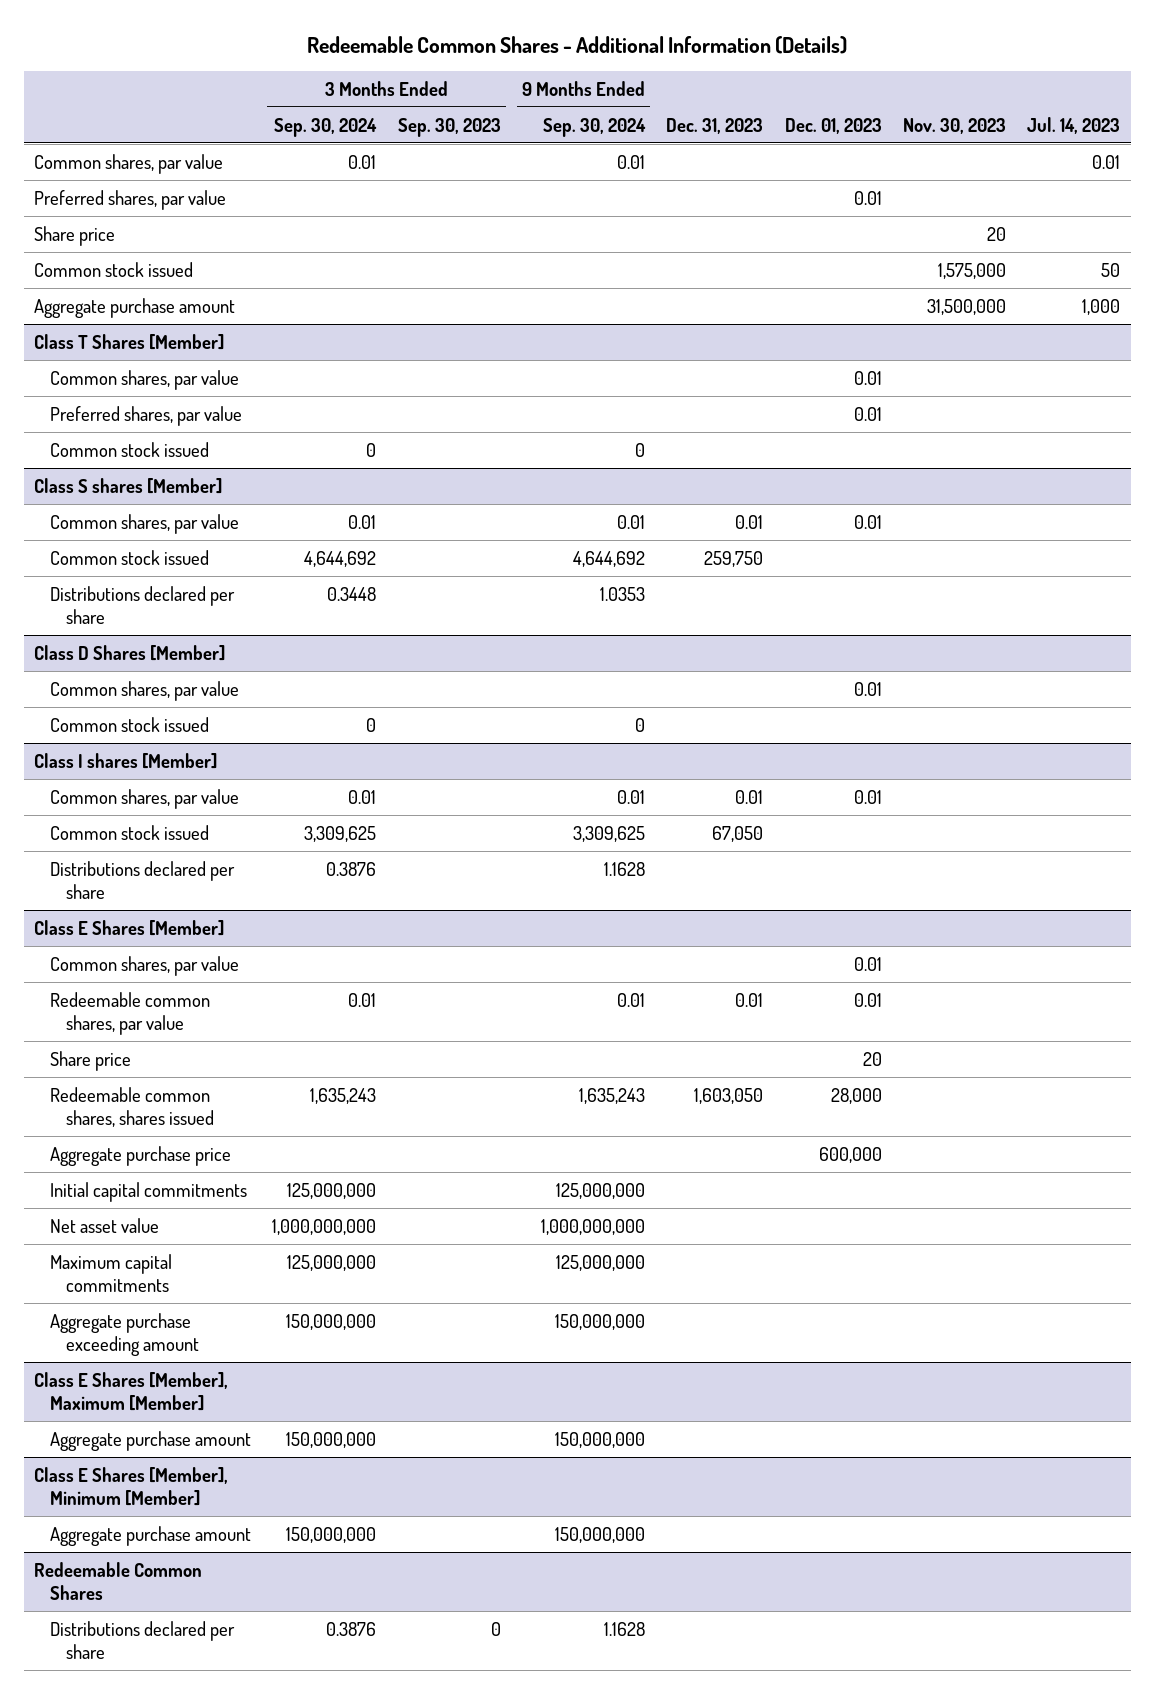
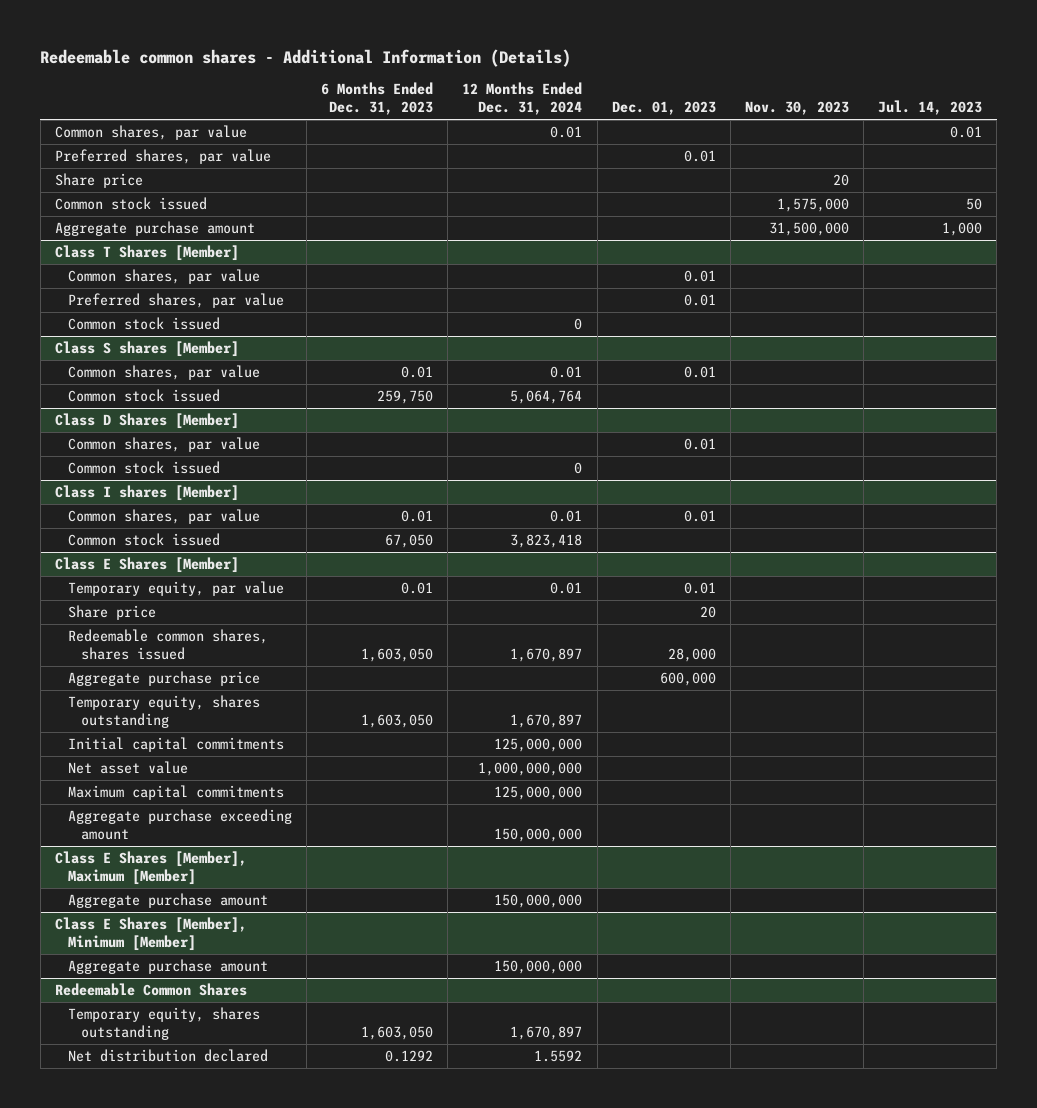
- Redeemable Common Shares - Additional Information (Details)
+ Redeemable common shares - Additional Information (Details)
- | 3 Months Ended Sep. 30, 2024 | 3 Months Ended Sep. 30, 2023 | 9 Months Ended Sep. 30, 2024 | Dec. 31, 2023 | Dec. 01, 2023 | Nov. 30, 2023 | Jul. 14, 2023
+ | 6 Months Ended Dec. 31, 2023 | 12 Months Ended Dec. 31, 2024 | Dec. 01, 2023 | Nov. 30, 2023 | Jul. 14, 2023
@ Class S shares [Member]
- Distributions declared per share | 0.3448 | | 1.0353 | | | |
@ Class I shares [Member]
- Distributions declared per share | 0.3876 | | 1.1628 | | | |
@ Class E Shares [Member]
- Common shares, par value | | | | | 0.01 | |
- Redeemable common shares, par value | 0.01 | | 0.01 | 0.01 | 0.01 | |
+ Temporary equity, par value | 0.01 | 0.01 | 0.01 | |
+ Temporary equity, shares outstanding | 1,603,050 | 1,670,897 | | |
@ Redeemable Common Shares
- Distributions declared per share | 0.3876 | 0 | 1.1628 | | | |
+ Temporary equity, shares outstanding | 1,603,050 | 1,670,897 | | |
+ Net distribution declared | 0.1292 | 1.5592 | | |

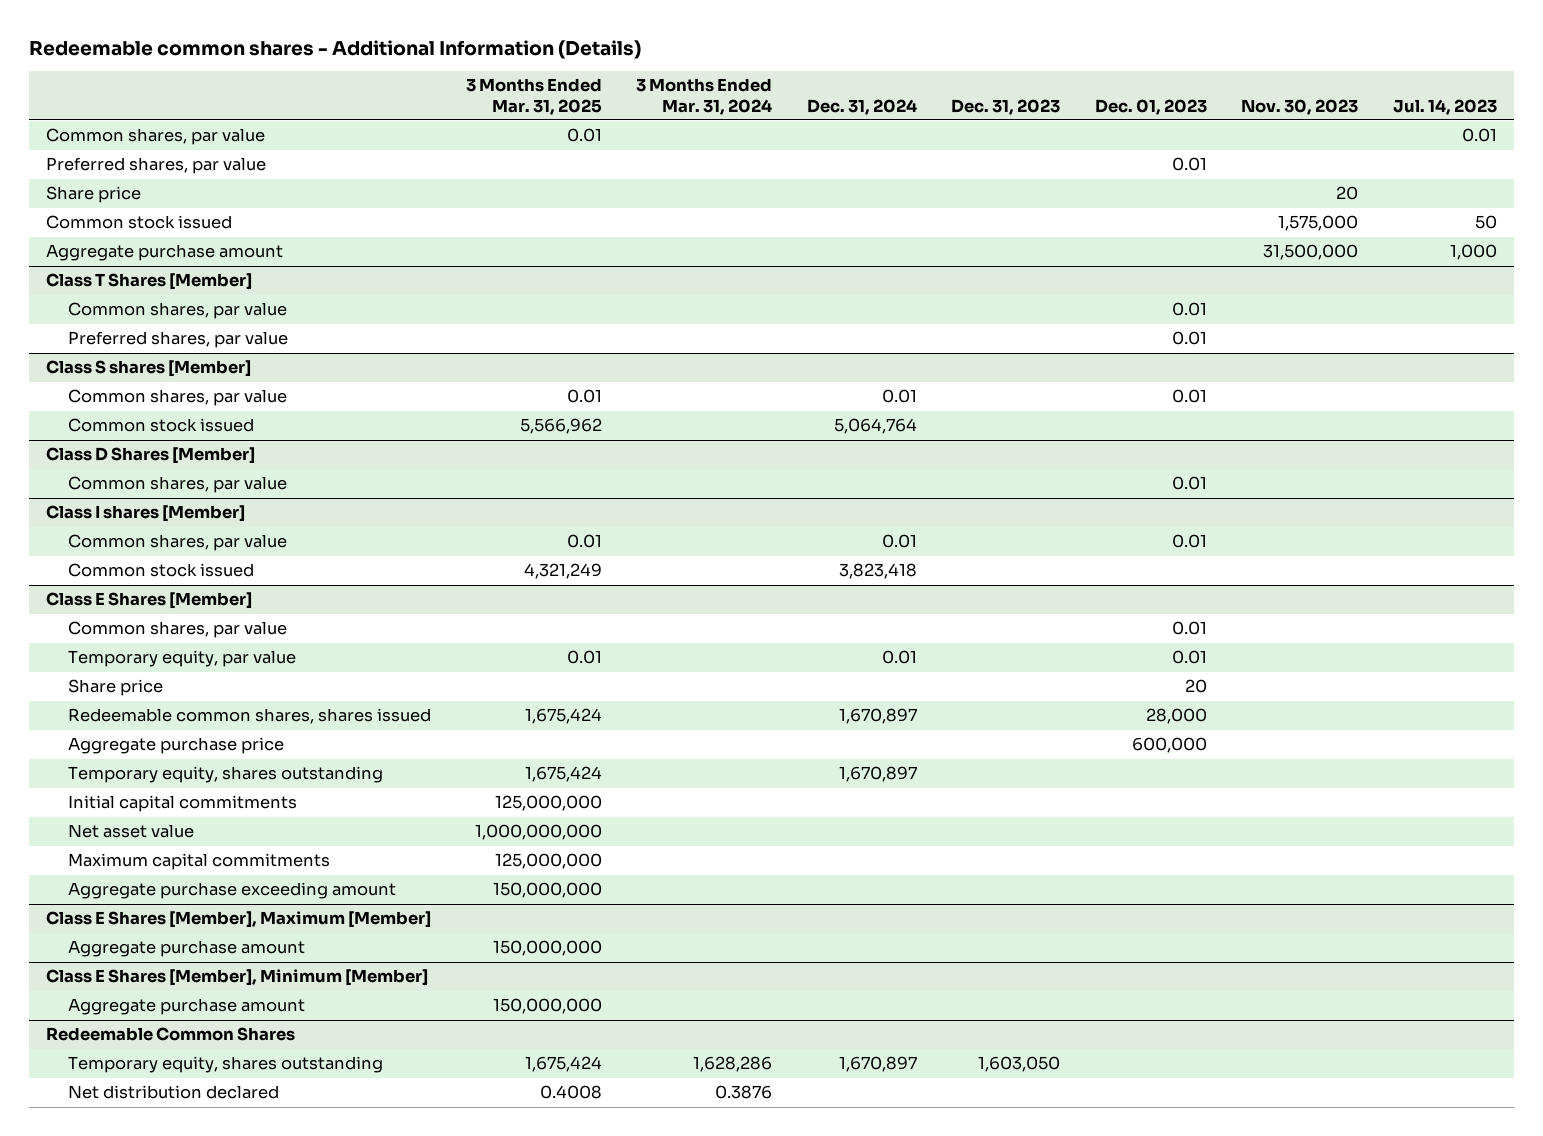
- | 6 Months Ended Dec. 31, 2023 | 12 Months Ended Dec. 31, 2024 | Dec. 01, 2023 | Nov. 30, 2023 | Jul. 14, 2023
+ | 3 Months Ended Mar. 31, 2025 | 3 Months Ended Mar. 31, 2024 | Dec. 31, 2024 | Dec. 31, 2023 | Dec. 01, 2023 | Nov. 30, 2023 | Jul. 14, 2023
@ Class T Shares [Member]
- Common stock issued | | 0 | | |
@ Class D Shares [Member]
- Common stock issued | | 0 | | |
@ Class E Shares [Member]
+ Common shares, par value | | | | | 0.01 | |

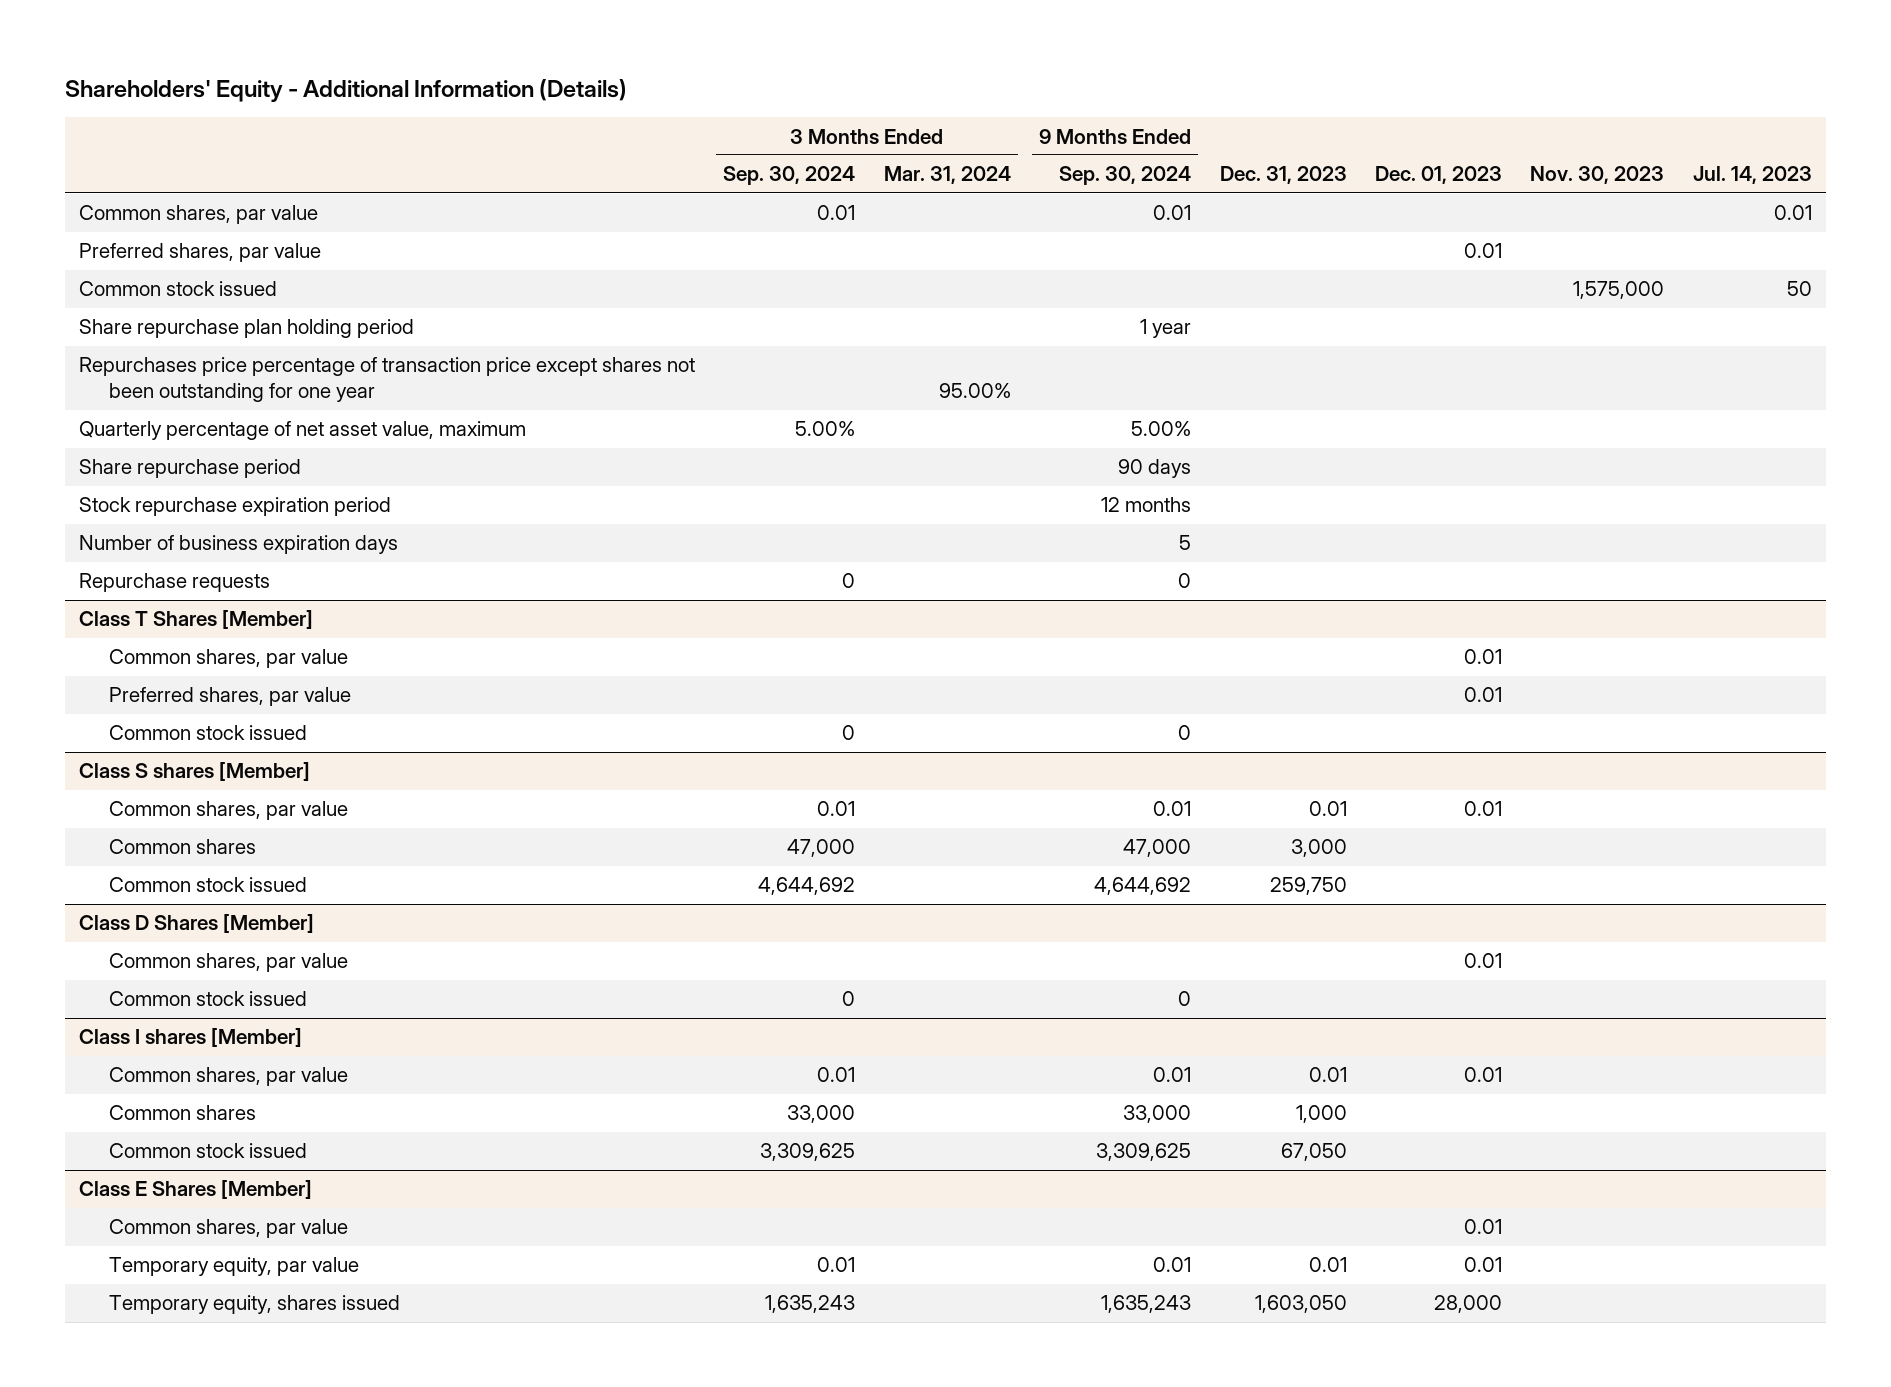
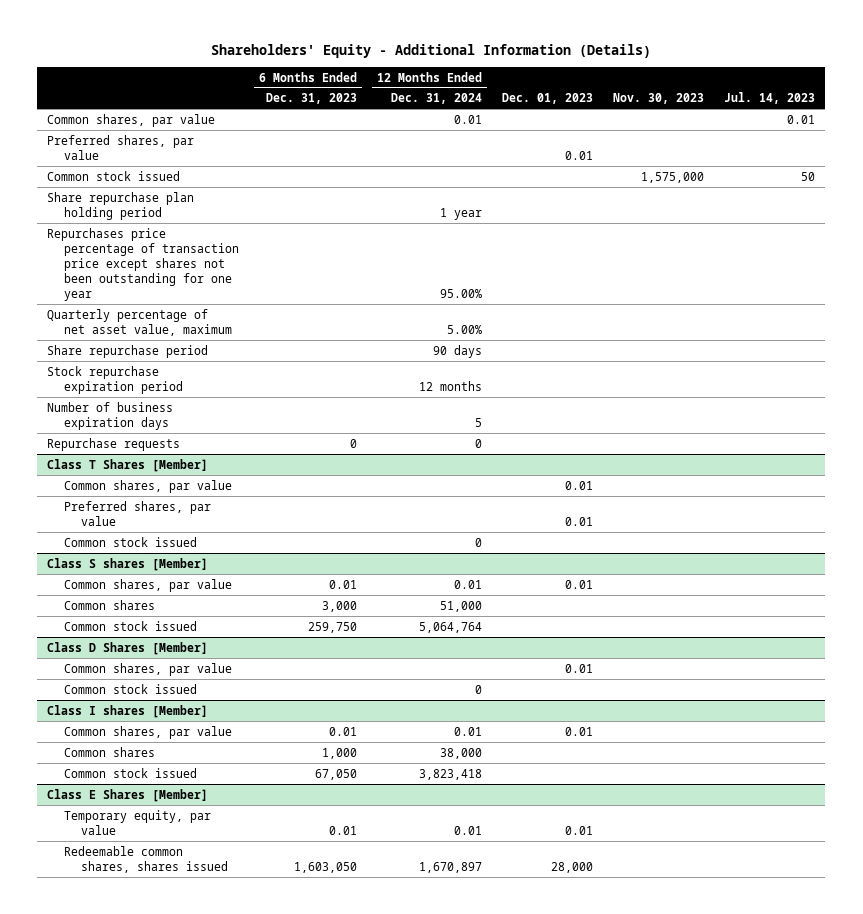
- | 3 Months Ended Sep. 30, 2024 | 3 Months Ended Mar. 31, 2024 | 9 Months Ended Sep. 30, 2024 | Dec. 31, 2023 | Dec. 01, 2023 | Nov. 30, 2023 | Jul. 14, 2023
+ | 6 Months Ended Dec. 31, 2023 | 12 Months Ended Dec. 31, 2024 | Dec. 01, 2023 | Nov. 30, 2023 | Jul. 14, 2023
@ Class E Shares [Member]
- Common shares, par value | | | | | 0.01 | |
- Temporary equity, shares issued | 1,635,243 | | 1,635,243 | 1,603,050 | 28,000 | |
+ Redeemable common shares, shares issued | 1,603,050 | 1,670,897 | 28,000 | |

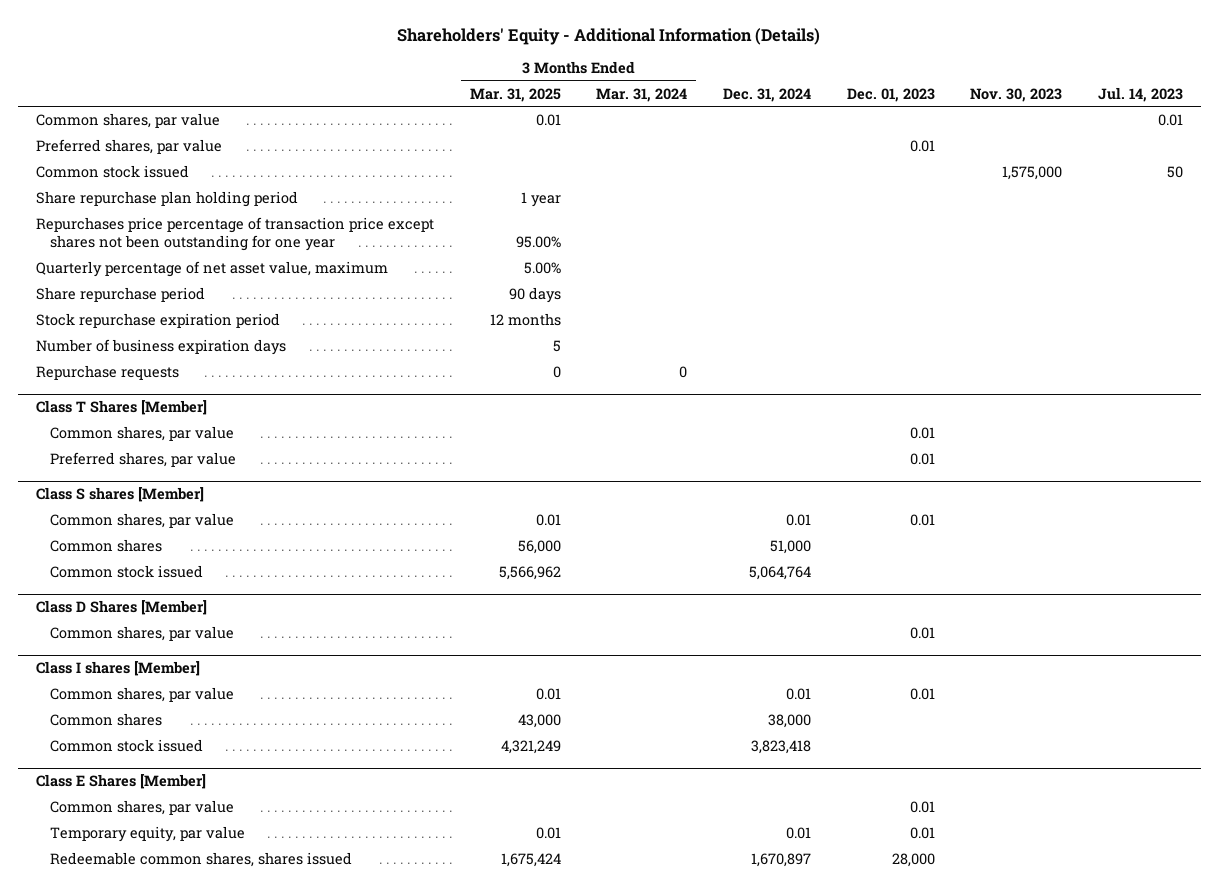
- | 6 Months Ended Dec. 31, 2023 | 12 Months Ended Dec. 31, 2024 | Dec. 01, 2023 | Nov. 30, 2023 | Jul. 14, 2023
+ | 3 Months Ended Mar. 31, 2025 | 3 Months Ended Mar. 31, 2024 | Dec. 31, 2024 | Dec. 01, 2023 | Nov. 30, 2023 | Jul. 14, 2023
@ Class T Shares [Member]
- Common stock issued | | 0 | | |
@ Class D Shares [Member]
- Common stock issued | | 0 | | |
@ Class E Shares [Member]
+ Common shares, par value | | | | 0.01 | |

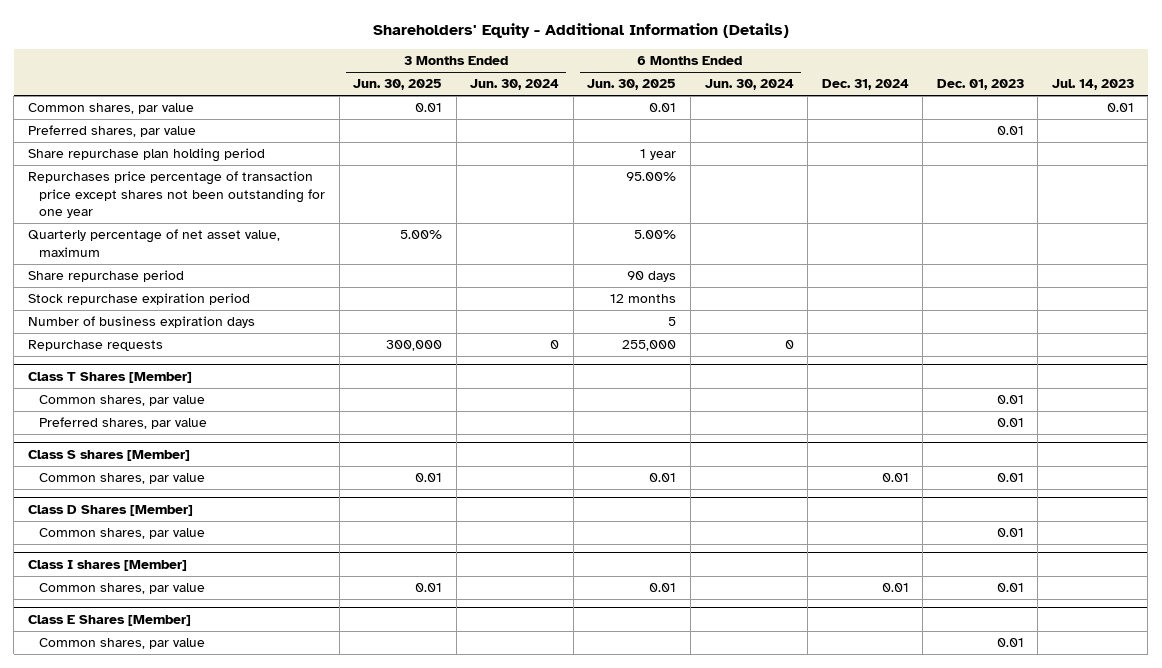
- | 3 Months Ended Mar. 31, 2025 | 3 Months Ended Mar. 31, 2024 | Dec. 31, 2024 | Dec. 01, 2023 | Nov. 30, 2023 | Jul. 14, 2023
+ | 3 Months Ended Jun. 30, 2025 | 3 Months Ended Jun. 30, 2024 | 6 Months Ended Jun. 30, 2025 | 6 Months Ended Jun. 30, 2024 | Dec. 31, 2024 | Dec. 01, 2023 | Jul. 14, 2023
- Common stock issued | | | | | 1,575,000 | 50
@ Class S shares [Member]
- Common shares | 56,000 | | 51,000 | | |
- Common stock issued | 5,566,962 | | 5,064,764 | | |
@ Class I shares [Member]
- Common shares | 43,000 | | 38,000 | | |
- Common stock issued | 4,321,249 | | 3,823,418 | | |
@ Class E Shares [Member]
- Temporary equity, par value | 0.01 | | 0.01 | 0.01 | |
- Redeemable common shares, shares issued | 1,675,424 | | 1,670,897 | 28,000 | |

